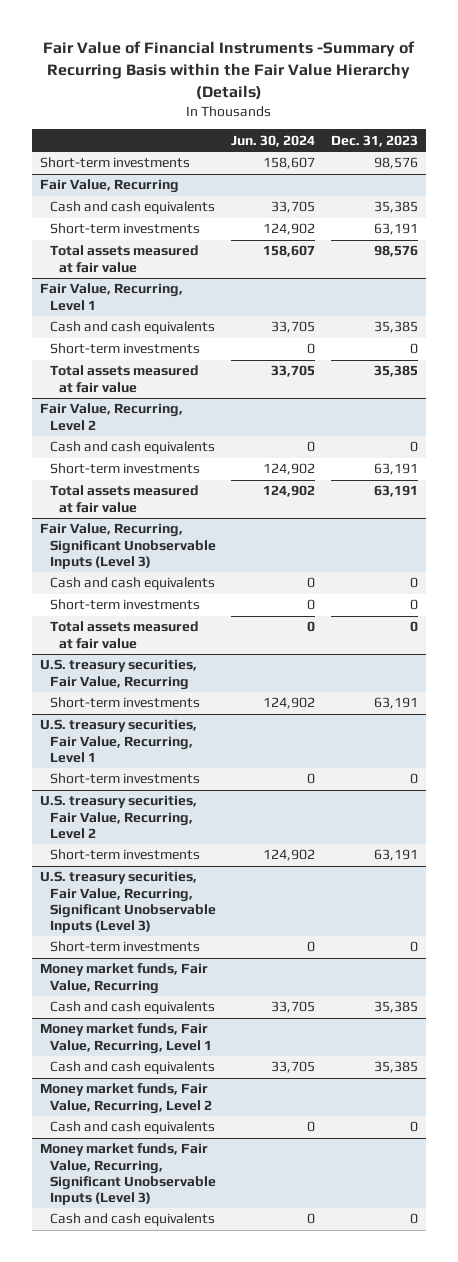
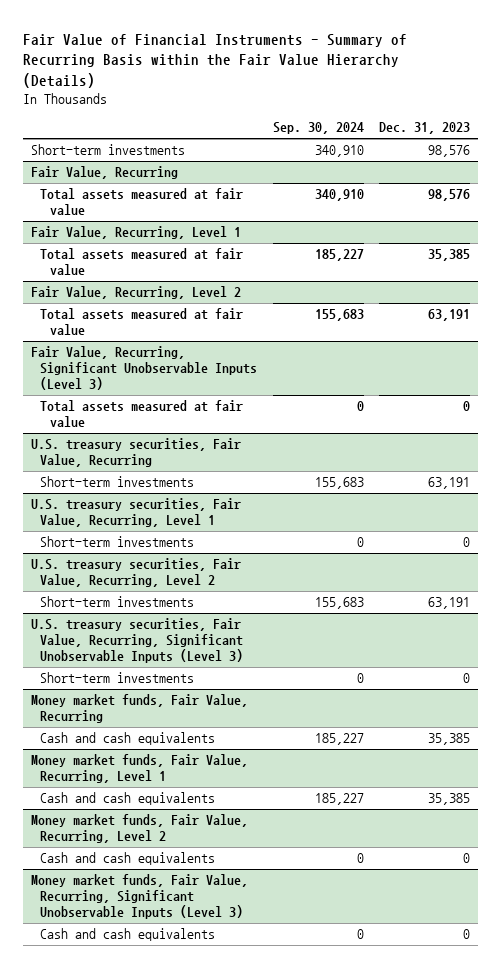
- Fair Value of Financial Instruments -Summary of Recurring Basis within the Fair Value Hierarchy (Details)
+ Fair Value of Financial Instruments - Summary of Recurring Basis within the Fair Value Hierarchy (Details)
- | Jun. 30, 2024 | Dec. 31, 2023
+ | Sep. 30, 2024 | Dec. 31, 2023
@ Fair Value, Recurring
- Cash and cash equivalents | 33,705 | 35,385
- Short-term investments | 124,902 | 63,191
@ Fair Value, Recurring, Level 1
- Cash and cash equivalents | 33,705 | 35,385
- Short-term investments | 0 | 0
@ Fair Value, Recurring, Level 2
- Cash and cash equivalents | 0 | 0
- Short-term investments | 124,902 | 63,191
@ Fair Value, Recurring, Significant Unobservable Inputs (Level 3)
- Cash and cash equivalents | 0 | 0
- Short-term investments | 0 | 0

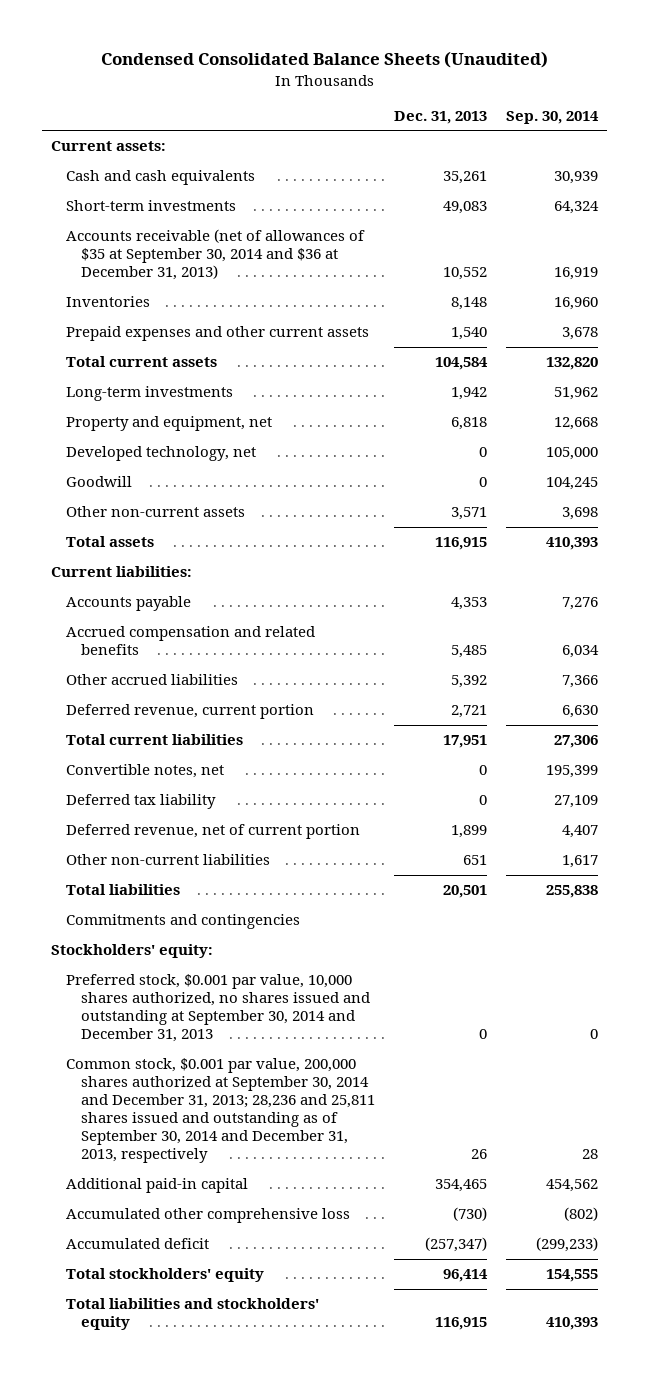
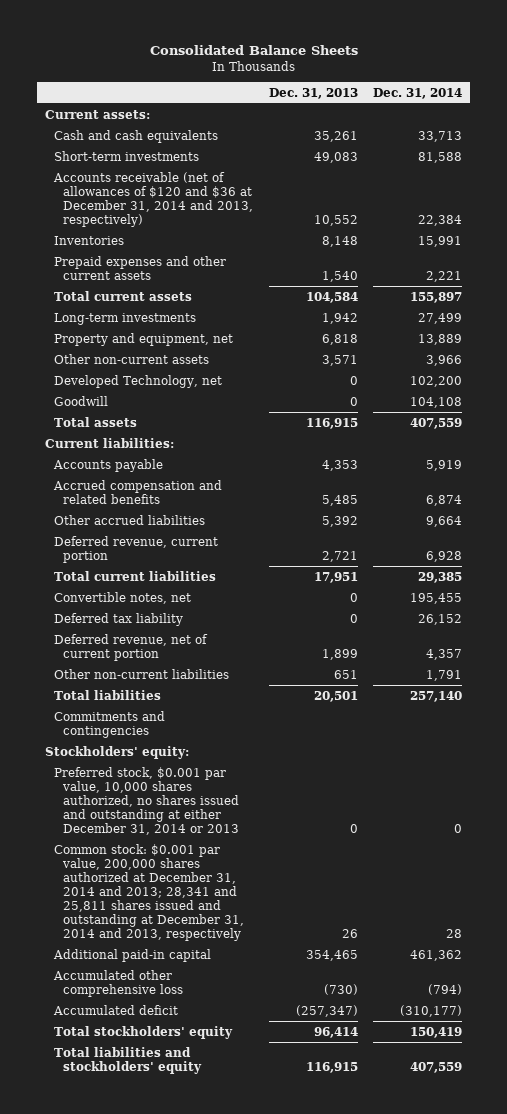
- Condensed Consolidated Balance Sheets (Unaudited)
+ Consolidated Balance Sheets
- | Dec. 31, 2013 | Sep. 30, 2014
+ | Dec. 31, 2013 | Dec. 31, 2014
- Accounts receivable (net of allowances of $35 at September 30, 2014 and $36 at December 31, 2013) | 10,552 | 16,919
+ Accounts receivable (net of allowances of $120 and $36 at December 31, 2014 and 2013, respectively) | 10,552 | 22,384
- Developed technology, net | 0 | 105,000
+ Developed Technology, net | 0 | 102,200
moved down: Goodwill | 0 | 104,108
- Preferred stock, $0.001 par value, 10,000 shares authorized, no shares issued and outstanding at September 30, 2014 and December 31, 2013 | 0 | 0
- Common stock, $0.001 par value, 200,000 shares authorized at September 30, 2014 and December 31, 2013; 28,236 and 25,811 shares issued and outstanding as of September 30, 2014 and December 31, 2013, respectively | 26 | 28
+ Preferred stock, $0.001 par value, 10,000 shares authorized, no shares issued and outstanding at either December 31, 2014 or 2013 | 0 | 0
+ Common stock: $0.001 par value, 200,000 shares authorized at December 31, 2014 and 2013; 28,341 and 25,811 shares issued and outstanding at December 31, 2014 and 2013, respectively | 26 | 28

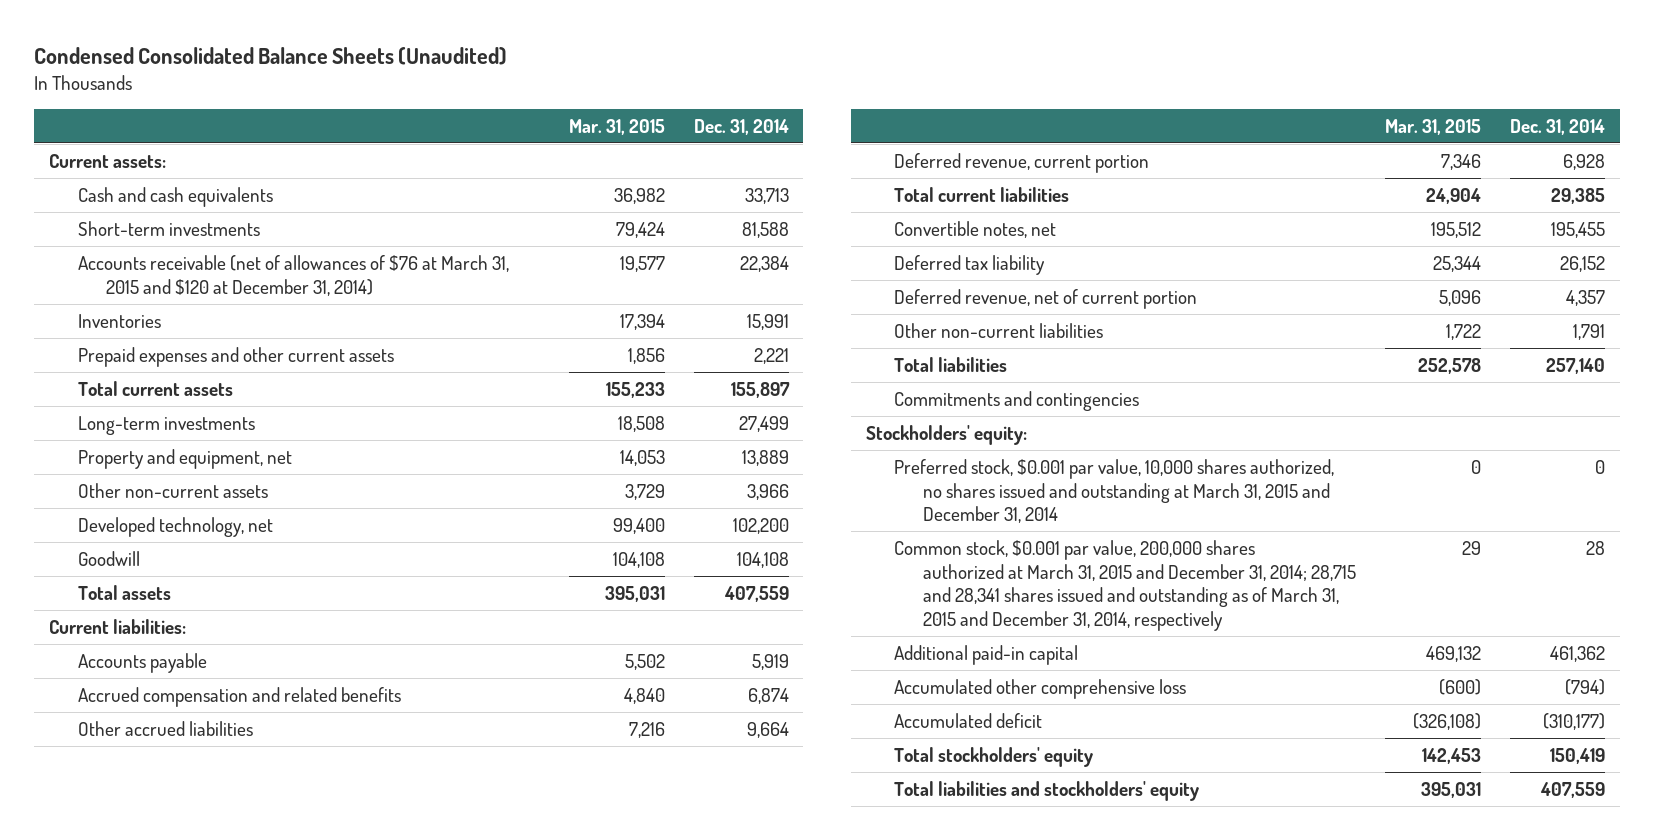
- Consolidated Balance Sheets
+ Condensed Consolidated Balance Sheets (Unaudited)
- | Dec. 31, 2013 | Dec. 31, 2014
+ | Mar. 31, 2015 | Dec. 31, 2014
- Accounts receivable (net of allowances of $120 and $36 at December 31, 2014 and 2013, respectively) | 10,552 | 22,384
+ Accounts receivable (net of allowances of $76 at March 31, 2015 and $120 at December 31, 2014) | 19,577 | 22,384
- Developed Technology, net | 0 | 102,200
+ Developed technology, net | 99,400 | 102,200
- Preferred stock, $0.001 par value, 10,000 shares authorized, no shares issued and outstanding at either December 31, 2014 or 2013 | 0 | 0
- Common stock: $0.001 par value, 200,000 shares authorized at December 31, 2014 and 2013; 28,341 and 25,811 shares issued and outstanding at December 31, 2014 and 2013, respectively | 26 | 28
+ Preferred stock, $0.001 par value, 10,000 shares authorized, no shares issued and outstanding at March 31, 2015 and December 31, 2014 | 0 | 0
+ Common stock, $0.001 par value, 200,000 shares authorized at March 31, 2015 and December 31, 2014; 28,715 and 28,341 shares issued and outstanding as of March 31, 2015 and December 31, 2014, respectively | 29 | 28

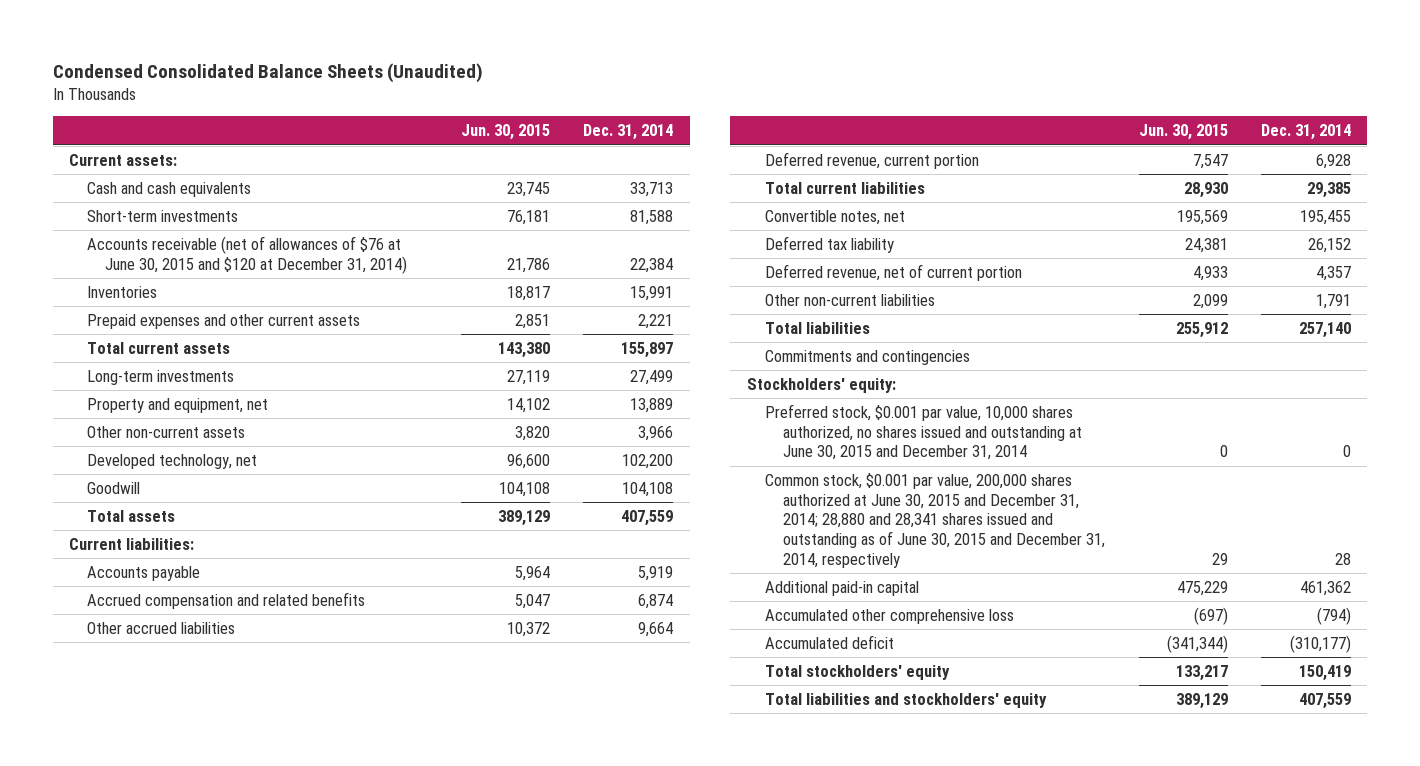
- | Mar. 31, 2015 | Dec. 31, 2014
+ | Jun. 30, 2015 | Dec. 31, 2014
- Accounts receivable (net of allowances of $76 at March 31, 2015 and $120 at December 31, 2014) | 19,577 | 22,384
+ Accounts receivable (net of allowances of $76 at June 30, 2015 and $120 at December 31, 2014) | 21,786 | 22,384
- Preferred stock, $0.001 par value, 10,000 shares authorized, no shares issued and outstanding at March 31, 2015 and December 31, 2014 | 0 | 0
- Common stock, $0.001 par value, 200,000 shares authorized at March 31, 2015 and December 31, 2014; 28,715 and 28,341 shares issued and outstanding as of March 31, 2015 and December 31, 2014, respectively | 29 | 28
+ Preferred stock, $0.001 par value, 10,000 shares authorized, no shares issued and outstanding at June 30, 2015 and December 31, 2014 | 0 | 0
+ Common stock, $0.001 par value, 200,000 shares authorized at June 30, 2015 and December 31, 2014; 28,880 and 28,341 shares issued and outstanding as of June 30, 2015 and December 31, 2014, respectively | 29 | 28

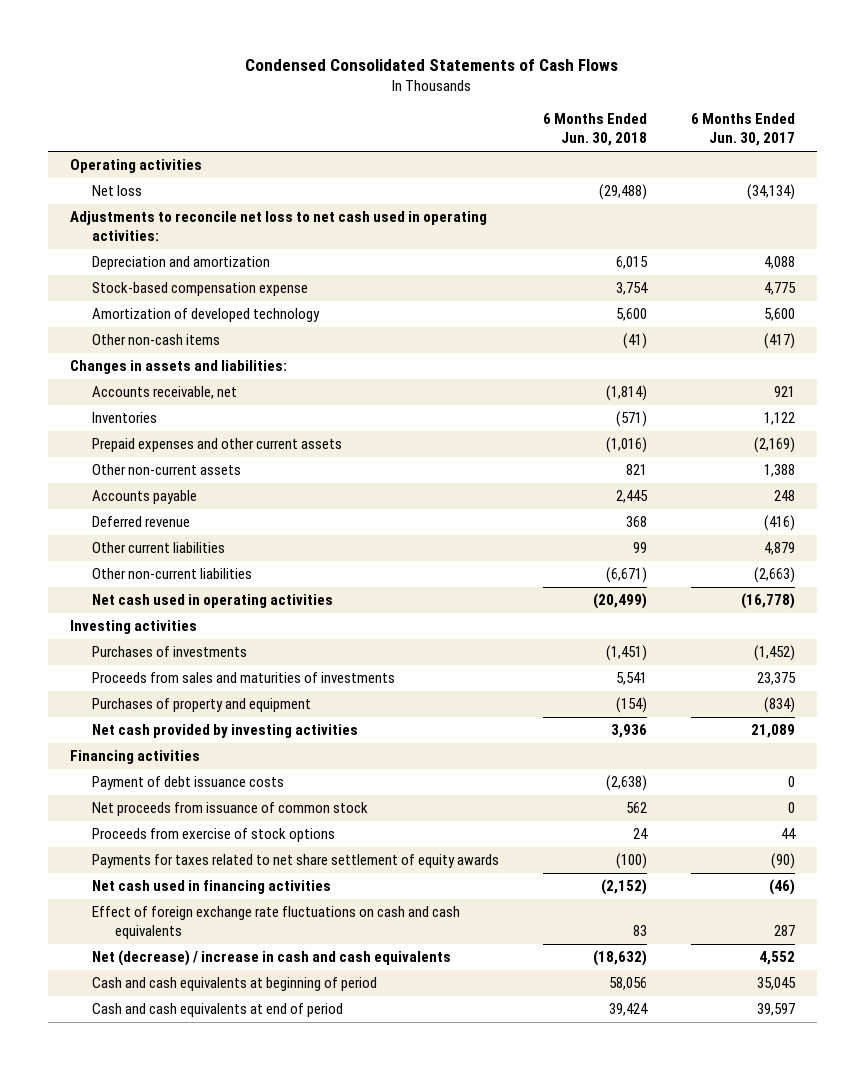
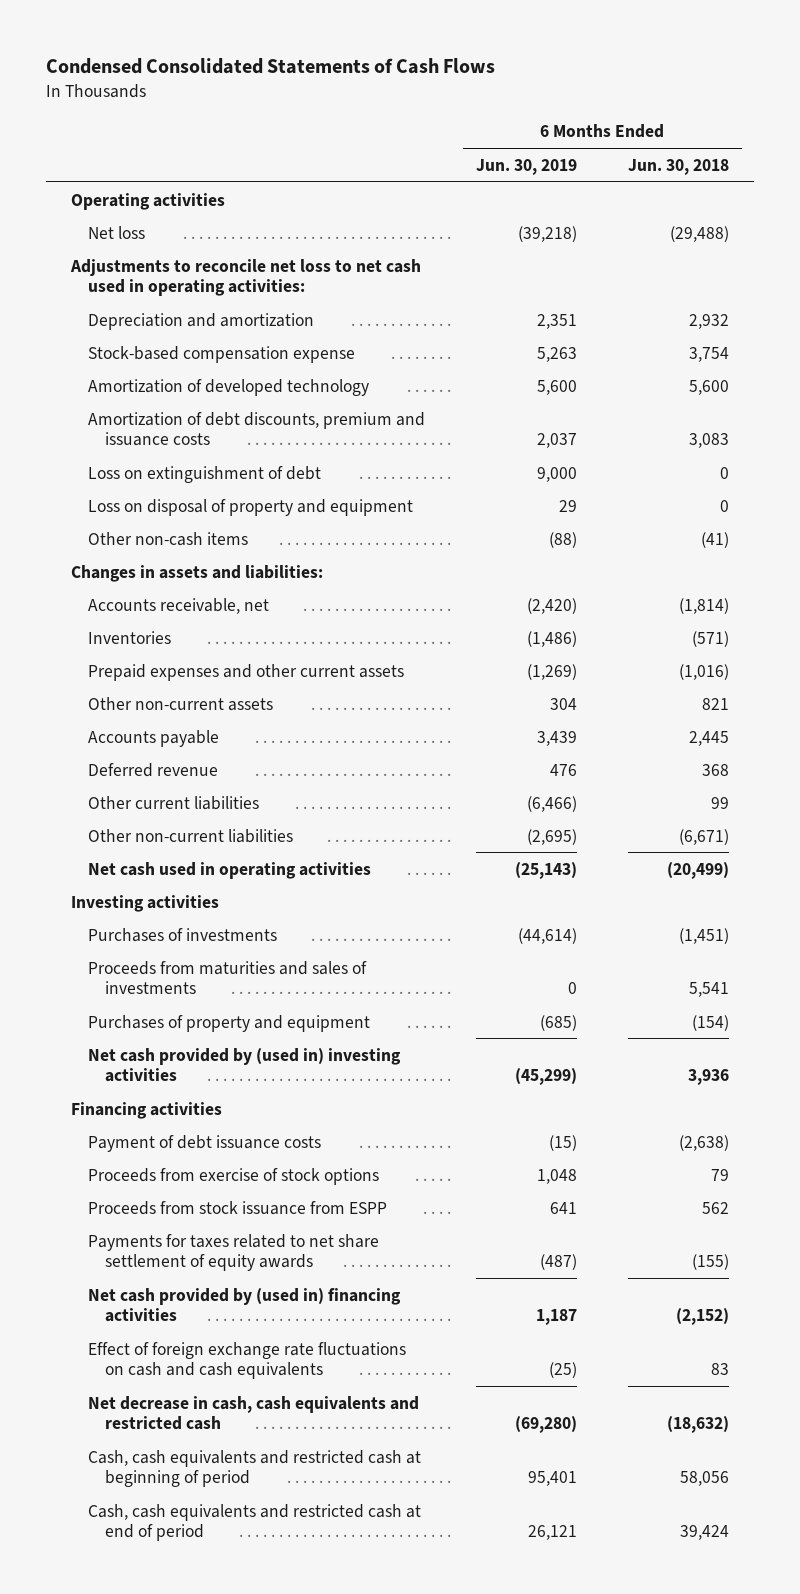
- | 6 Months Ended Jun. 30, 2018 | 6 Months Ended Jun. 30, 2017
+ | 6 Months Ended Jun. 30, 2019 | 6 Months Ended Jun. 30, 2018
- Depreciation and amortization | 6,015 | 4,088
+ Depreciation and amortization | 2,351 | 2,932
+ Amortization of debt discounts, premium and issuance costs | 2,037 | 3,083
+ Loss on extinguishment of debt | 9,000 | 0
+ Loss on disposal of property and equipment | 29 | 0
- Proceeds from sales and maturities of investments | 5,541 | 23,375
+ Proceeds from maturities and sales of investments | 0 | 5,541
- Net cash provided by investing activities | 3,936 | 21,089
+ Net cash provided by (used in) investing activities | (45,299) | 3,936
- Net proceeds from issuance of common stock | 562 | 0
- Proceeds from exercise of stock options | 24 | 44
- Payments for taxes related to net share settlement of equity awards | (100) | (90)
- Net cash used in financing activities | (2,152) | (46)
+ Proceeds from exercise of stock options | 1,048 | 79
+ Proceeds from stock issuance from ESPP | 641 | 562
+ Payments for taxes related to net share settlement of equity awards | (487) | (155)
+ Net cash provided by (used in) financing activities | 1,187 | (2,152)
- Net (decrease) / increase in cash and cash equivalents | (18,632) | 4,552
- Cash and cash equivalents at beginning of period | 58,056 | 35,045
- Cash and cash equivalents at end of period | 39,424 | 39,597
+ Net decrease in cash, cash equivalents and restricted cash | (69,280) | (18,632)
+ Cash, cash equivalents and restricted cash at beginning of period | 95,401 | 58,056
+ Cash, cash equivalents and restricted cash at end of period | 26,121 | 39,424

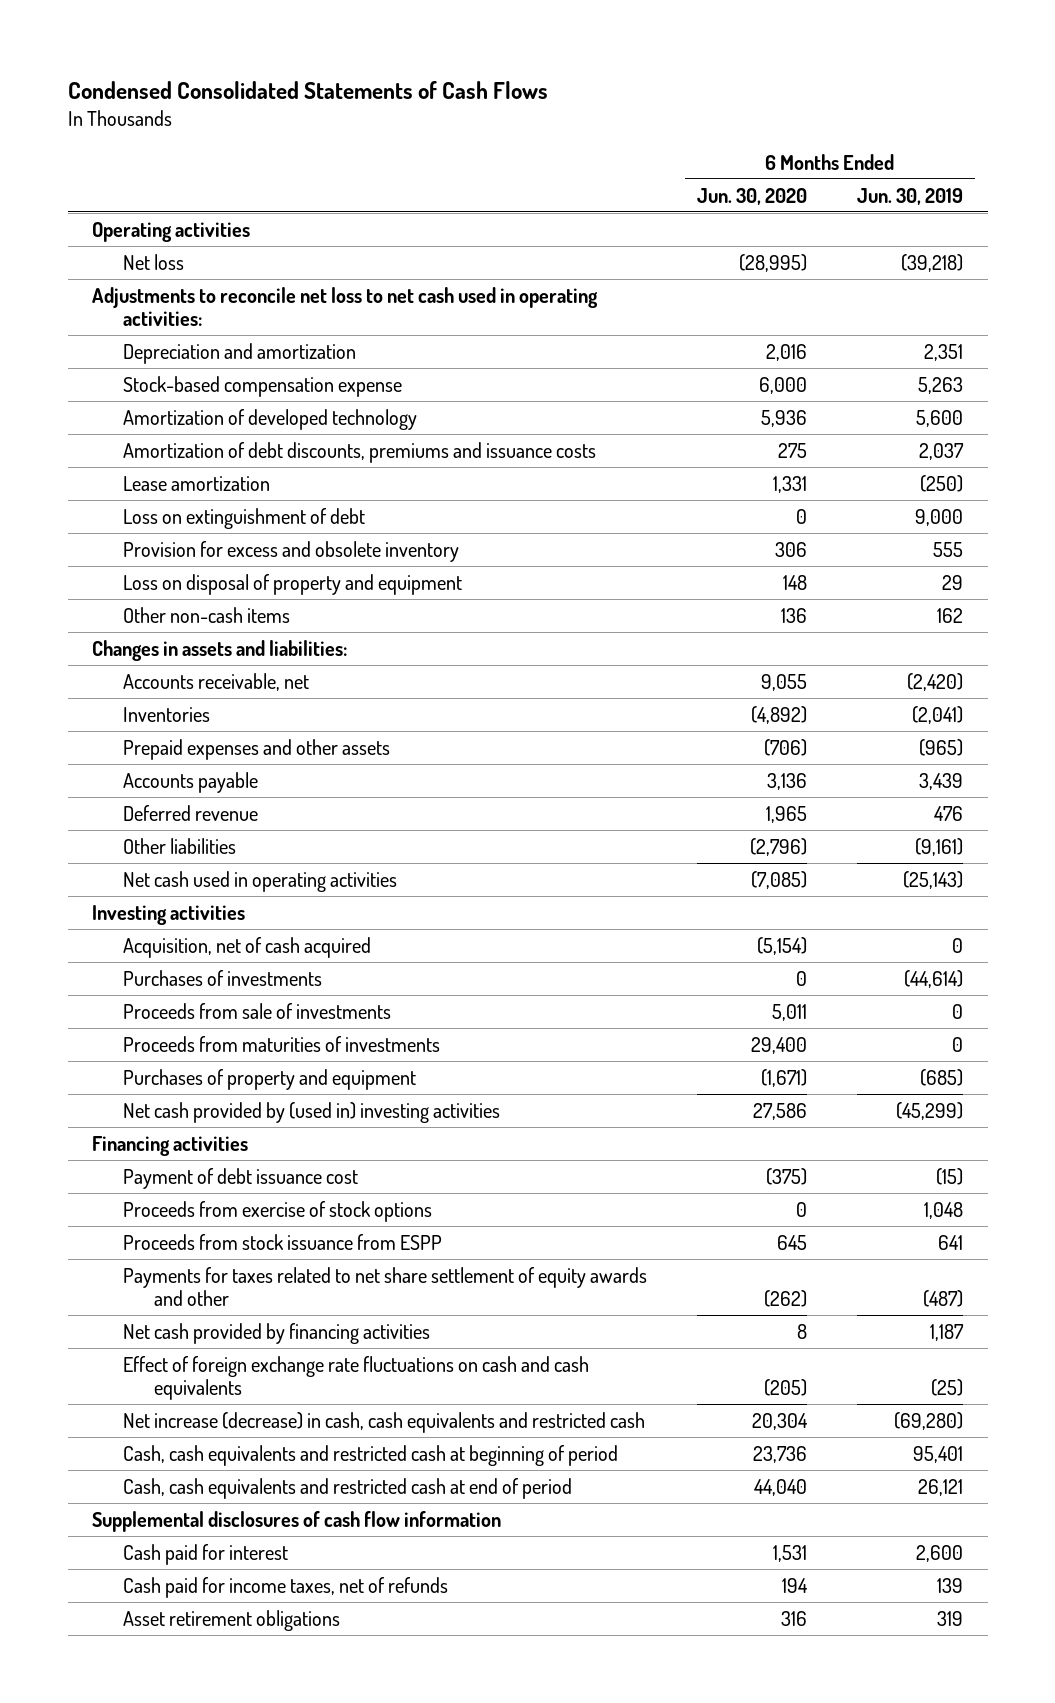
- | 6 Months Ended Jun. 30, 2019 | 6 Months Ended Jun. 30, 2018
+ | 6 Months Ended Jun. 30, 2020 | 6 Months Ended Jun. 30, 2019
- Amortization of debt discounts, premium and issuance costs | 2,037 | 3,083
+ Amortization of debt discounts, premiums and issuance costs | 275 | 2,037
+ Lease amortization | 1,331 | (250)
+ Provision for excess and obsolete inventory | 306 | 555
- Other non-cash items | (88) | (41)
+ Other non-cash items | 136 | 162
- Inventories | (1,486) | (571)
- Prepaid expenses and other current assets | (1,269) | (1,016)
- Other non-current assets | 304 | 821
+ Inventories | (4,892) | (2,041)
+ Prepaid expenses and other assets | (706) | (965)
- Other current liabilities | (6,466) | 99
- Other non-current liabilities | (2,695) | (6,671)
+ Other liabilities | (2,796) | (9,161)
+ Acquisition, net of cash acquired | (5,154) | 0
- Proceeds from maturities and sales of investments | 0 | 5,541
+ Proceeds from sale of investments | 5,011 | 0
+ Proceeds from maturities of investments | 29,400 | 0
- Payment of debt issuance costs | (15) | (2,638)
+ Payment of debt issuance cost | (375) | (15)
- Payments for taxes related to net share settlement of equity awards | (487) | (155)
- Net cash provided by (used in) financing activities | 1,187 | (2,152)
+ Payments for taxes related to net share settlement of equity awards and other | (262) | (487)
+ Net cash provided by financing activities | 8 | 1,187
- Net decrease in cash, cash equivalents and restricted cash | (69,280) | (18,632)
+ Net increase (decrease) in cash, cash equivalents and restricted cash | 20,304 | (69,280)
+ Supplemental disclosures of cash flow information
+ Cash paid for interest | 1,531 | 2,600
+ Cash paid for income taxes, net of refunds | 194 | 139
+ Asset retirement obligations | 316 | 319

